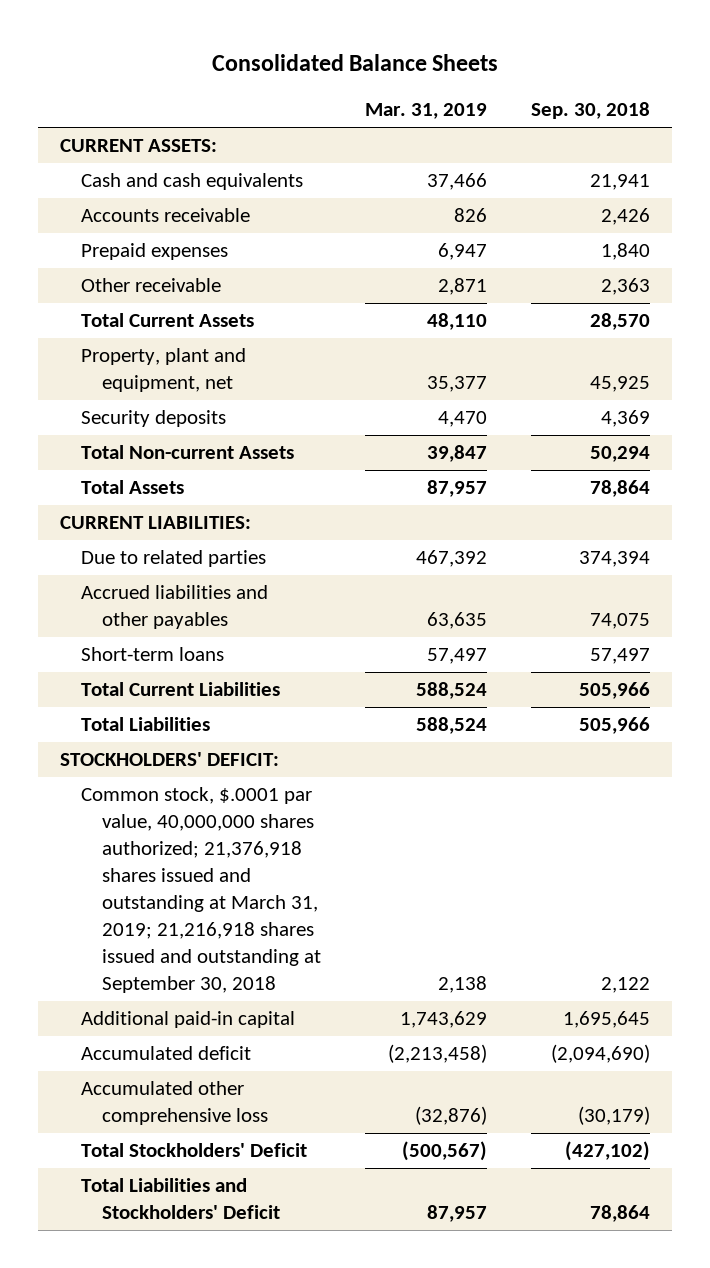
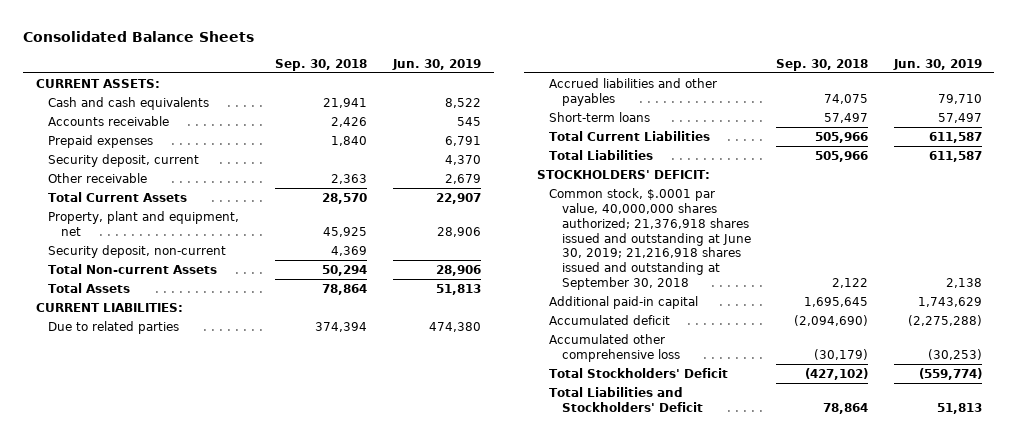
- | Mar. 31, 2019 | Sep. 30, 2018
+ | Sep. 30, 2018 | Jun. 30, 2019
+ Security deposit, current | | 4,370
- Security deposits | 4,470 | 4,369
+ Security deposit, non-current | 4,369 |
- Common stock, $.0001 par value, 40,000,000 shares authorized; 21,376,918 shares issued and outstanding at March 31, 2019; 21,216,918 shares issued and outstanding at September 30, 2018 | 2,138 | 2,122
+ Common stock, $.0001 par value, 40,000,000 shares authorized; 21,376,918 shares issued and outstanding at June 30, 2019; 21,216,918 shares issued and outstanding at September 30, 2018 | 2,122 | 2,138

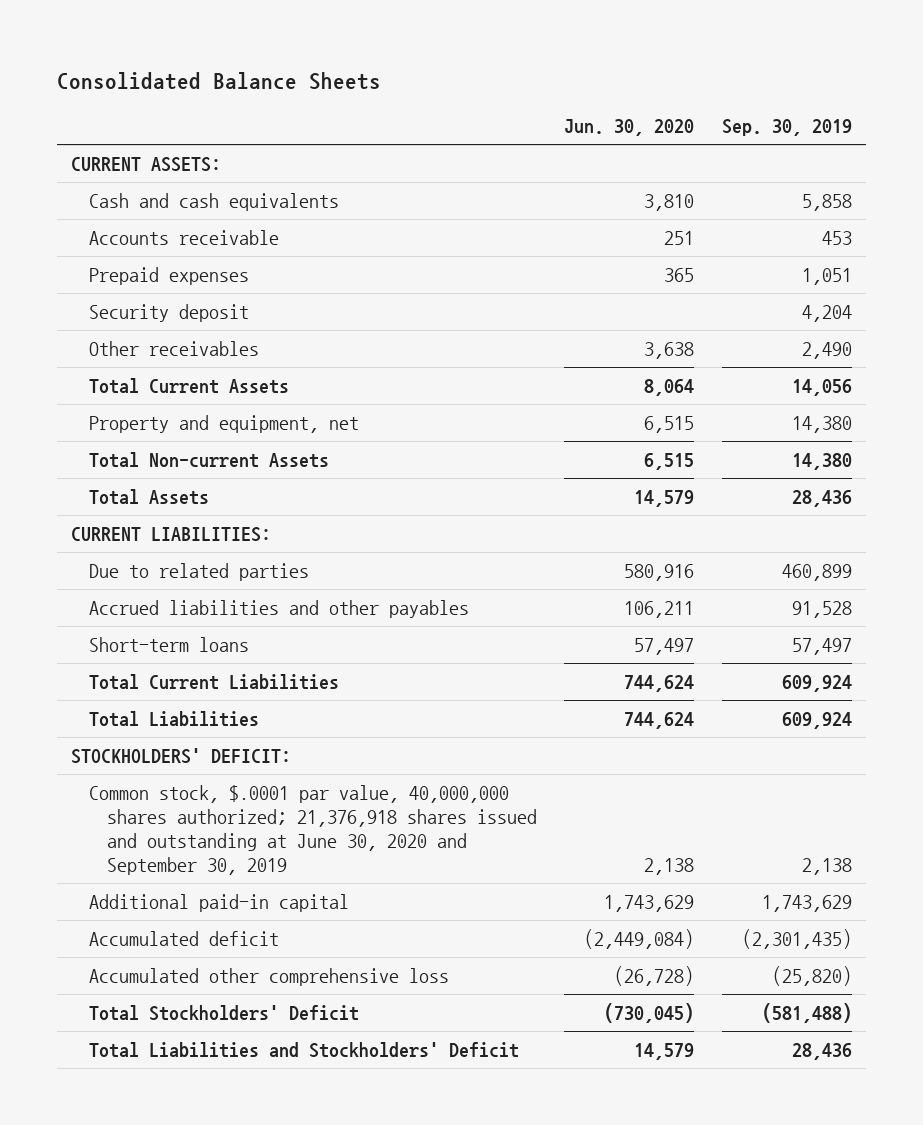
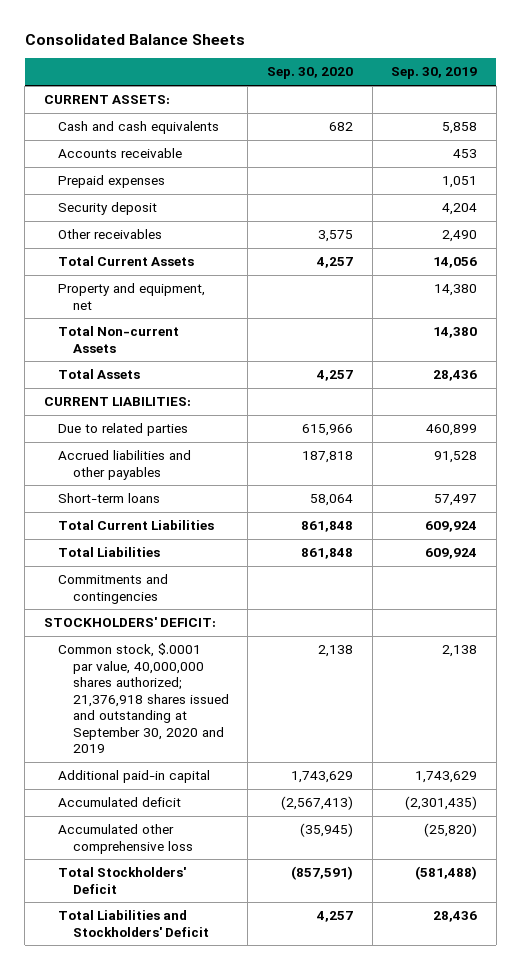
- | Jun. 30, 2020 | Sep. 30, 2019
+ | Sep. 30, 2020 | Sep. 30, 2019
+ Commitments and contingencies
- Common stock, $.0001 par value, 40,000,000 shares authorized; 21,376,918 shares issued and outstanding at June 30, 2020 and September 30, 2019 | 2,138 | 2,138
+ Common stock, $.0001 par value, 40,000,000 shares authorized; 21,376,918 shares issued and outstanding at September 30, 2020 and 2019 | 2,138 | 2,138

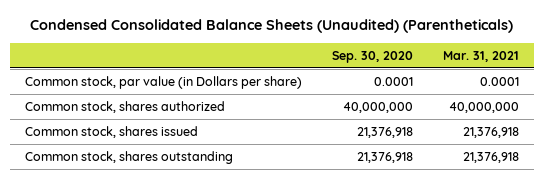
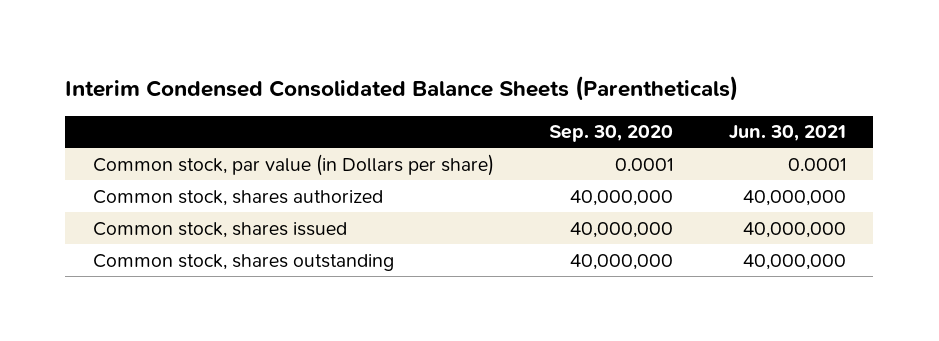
- Condensed Consolidated Balance Sheets (Unaudited) (Parentheticals)
+ Interim Condensed Consolidated Balance Sheets (Parentheticals)
- | Sep. 30, 2020 | Mar. 31, 2021
+ | Sep. 30, 2020 | Jun. 30, 2021
- Common stock, shares issued | 21,376,918 | 21,376,918
- Common stock, shares outstanding | 21,376,918 | 21,376,918
+ Common stock, shares issued | 40,000,000 | 40,000,000
+ Common stock, shares outstanding | 40,000,000 | 40,000,000

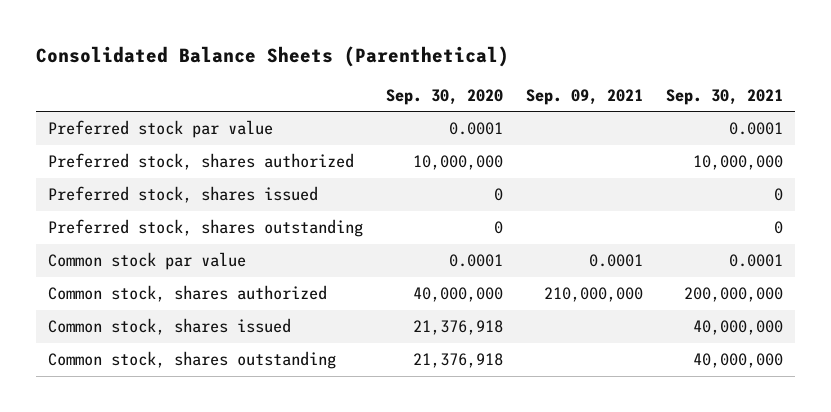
- Interim Condensed Consolidated Balance Sheets (Parentheticals)
+ Consolidated Balance Sheets (Parenthetical)
- | Sep. 30, 2020 | Jun. 30, 2021
+ | Sep. 30, 2020 | Sep. 09, 2021 | Sep. 30, 2021
- Common stock, par value (in Dollars per share) | 0.0001 | 0.0001
+ Preferred stock par value | 0.0001 | | 0.0001
+ Preferred stock, shares authorized | 10,000,000 | | 10,000,000
+ Preferred stock, shares issued | 0 | | 0
+ Preferred stock, shares outstanding | 0 | | 0
+ Common stock par value | 0.0001 | 0.0001 | 0.0001
- Common stock, shares issued | 40,000,000 | 40,000,000
- Common stock, shares outstanding | 40,000,000 | 40,000,000
+ Common stock, shares issued | 21,376,918 | | 40,000,000
+ Common stock, shares outstanding | 21,376,918 | | 40,000,000

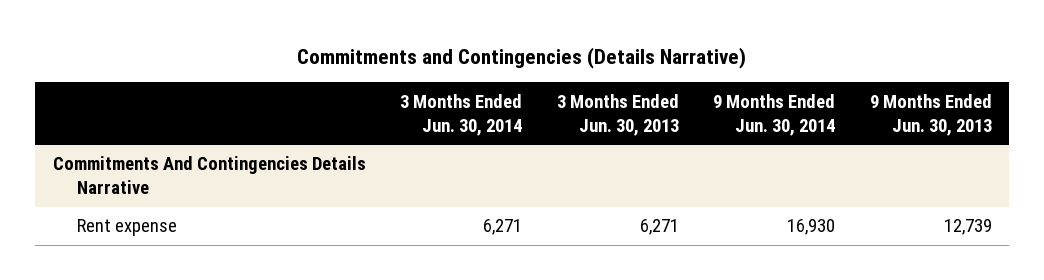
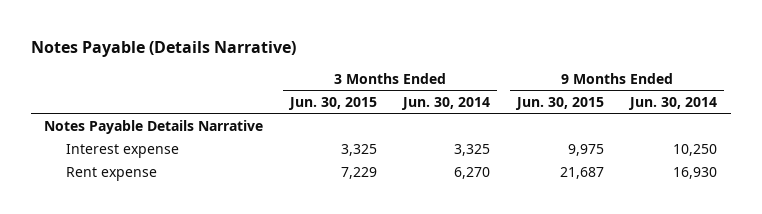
- Commitments and Contingencies (Details Narrative)
+ Notes Payable (Details Narrative)
- | 3 Months Ended Jun. 30, 2014 | 3 Months Ended Jun. 30, 2013 | 9 Months Ended Jun. 30, 2014 | 9 Months Ended Jun. 30, 2013
+ | 3 Months Ended Jun. 30, 2015 | 3 Months Ended Jun. 30, 2014 | 9 Months Ended Jun. 30, 2015 | 9 Months Ended Jun. 30, 2014
- Commitments And Contingencies Details Narrative
- Rent expense | 6,271 | 6,271 | 16,930 | 12,739
+ Notes Payable Details Narrative
+ Interest expense | 3,325 | 3,325 | 9,975 | 10,250
+ Rent expense | 7,229 | 6,270 | 21,687 | 16,930

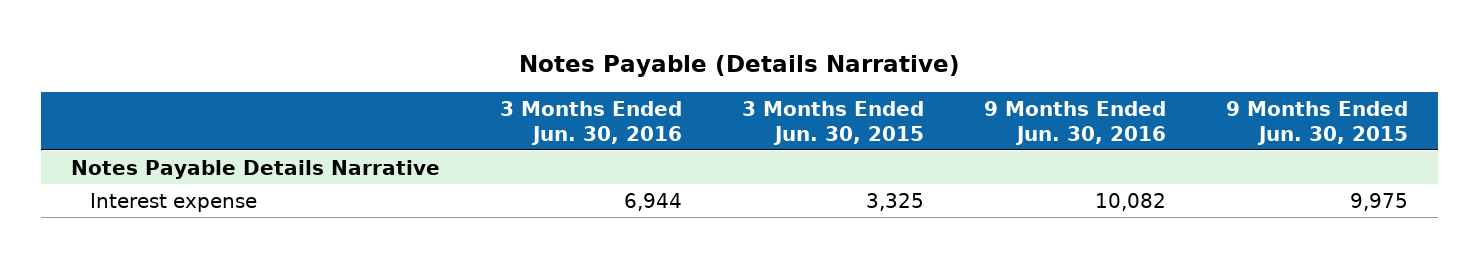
- | 3 Months Ended Jun. 30, 2015 | 3 Months Ended Jun. 30, 2014 | 9 Months Ended Jun. 30, 2015 | 9 Months Ended Jun. 30, 2014
+ | 3 Months Ended Jun. 30, 2016 | 3 Months Ended Jun. 30, 2015 | 9 Months Ended Jun. 30, 2016 | 9 Months Ended Jun. 30, 2015
- Rent expense | 7,229 | 6,270 | 21,687 | 16,930

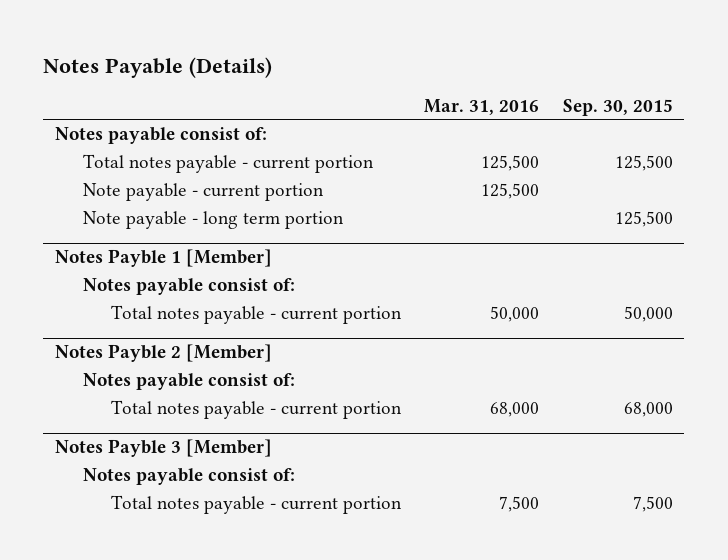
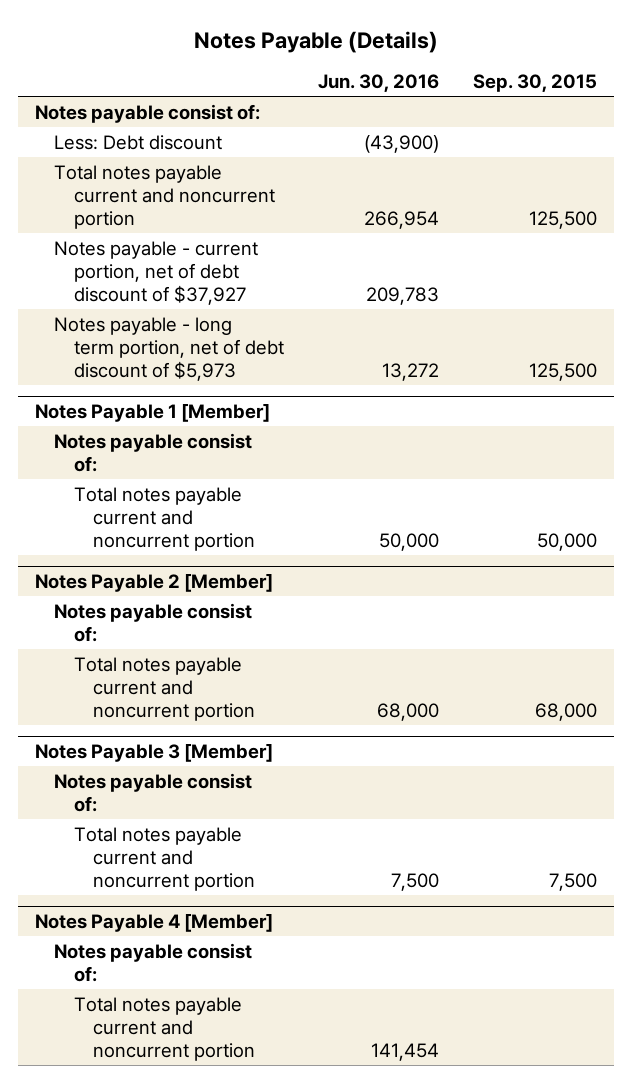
- | Mar. 31, 2016 | Sep. 30, 2015
+ | Jun. 30, 2016 | Sep. 30, 2015
- Total notes payable - current portion | 125,500 | 125,500
- Note payable - current portion | 125,500 |
- Note payable - long term portion | | 125,500
- Notes Payble 1 [Member]
+ Less: Debt discount | (43,900) |
+ Total notes payable current and noncurrent portion | 266,954 | 125,500
+ Notes payable - current portion, net of debt discount of $37,927 | 209,783 |
+ Notes payable - long term portion, net of debt discount of $5,973 | 13,272 | 125,500
+ Notes Payable 1 [Member]
- Total notes payable - current portion | 50,000 | 50,000
- Notes Payble 2 [Member]
+ Total notes payable current and noncurrent portion | 50,000 | 50,000
+ Notes Payable 2 [Member]
- Total notes payable - current portion | 68,000 | 68,000
- Notes Payble 3 [Member]
+ Total notes payable current and noncurrent portion | 68,000 | 68,000
+ Notes Payable 3 [Member]
- Total notes payable - current portion | 7,500 | 7,500
+ Total notes payable current and noncurrent portion | 7,500 | 7,500
+ Notes Payable 4 [Member]
+ Notes payable consist of:
+ Total notes payable current and noncurrent portion | 141,454 |

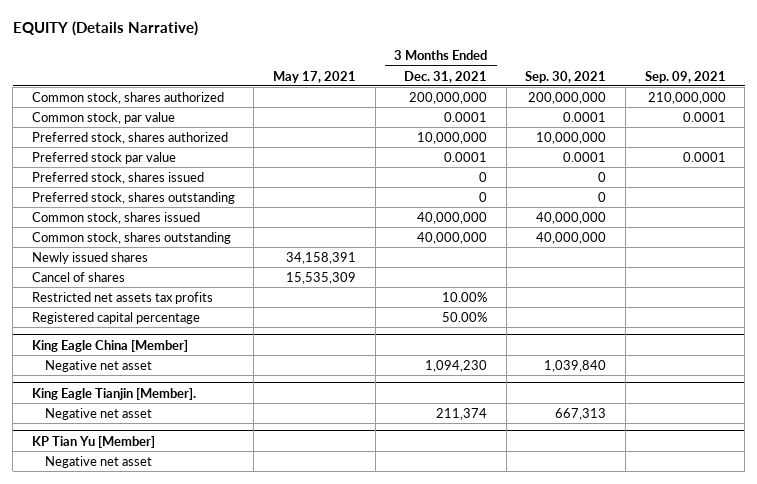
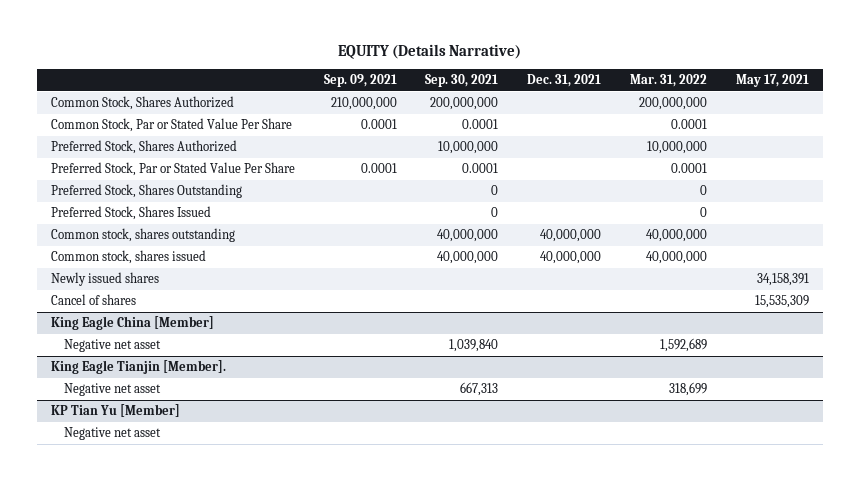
- | May 17, 2021 | 3 Months Ended Dec. 31, 2021 | Sep. 30, 2021 | Sep. 09, 2021
+ | Sep. 09, 2021 | Sep. 30, 2021 | Dec. 31, 2021 | Mar. 31, 2022 | May 17, 2021
- Common stock, shares authorized | | 200,000,000 | 200,000,000 | 210,000,000
- Common stock, par value | | 0.0001 | 0.0001 | 0.0001
- Preferred stock, shares authorized | | 10,000,000 | 10,000,000 |
- Preferred stock par value | | 0.0001 | 0.0001 | 0.0001
- Preferred stock, shares issued | | 0 | 0 |
- Preferred stock, shares outstanding | | 0 | 0 |
+ Common Stock, Shares Authorized | 210,000,000 | 200,000,000 | | 200,000,000 |
+ Common Stock, Par or Stated Value Per Share | 0.0001 | 0.0001 | | 0.0001 |
+ Preferred Stock, Shares Authorized | | 10,000,000 | | 10,000,000 |
+ Preferred Stock, Par or Stated Value Per Share | 0.0001 | 0.0001 | | 0.0001 |
+ Preferred Stock, Shares Outstanding | | 0 | | 0 |
+ Preferred Stock, Shares Issued | | 0 | | 0 |
moved down: Common stock, shares issued | | 40,000,000 | 40,000,000 | 40,000,000 |
- Restricted net assets tax profits | | 10.00% | |
- Registered capital percentage | | 50.00% | |

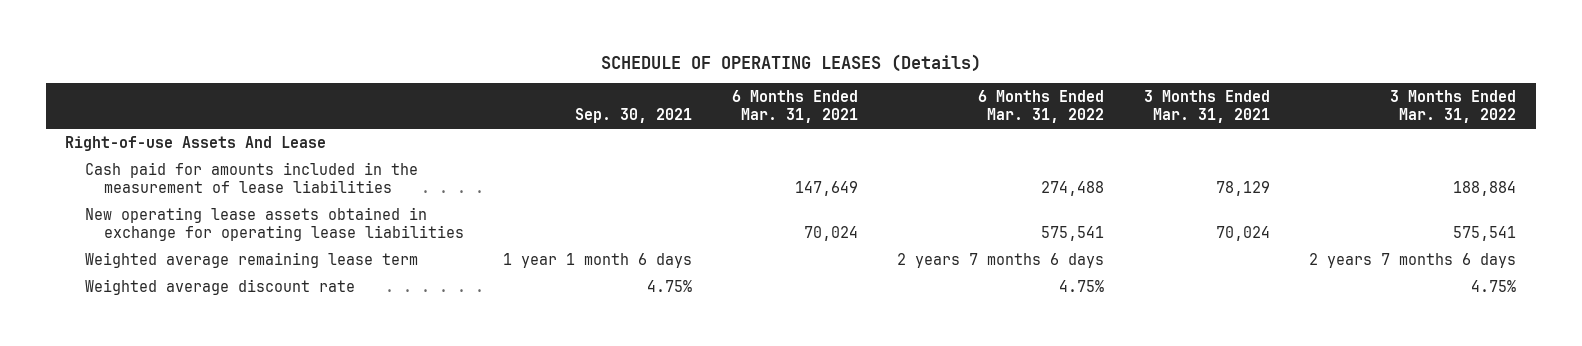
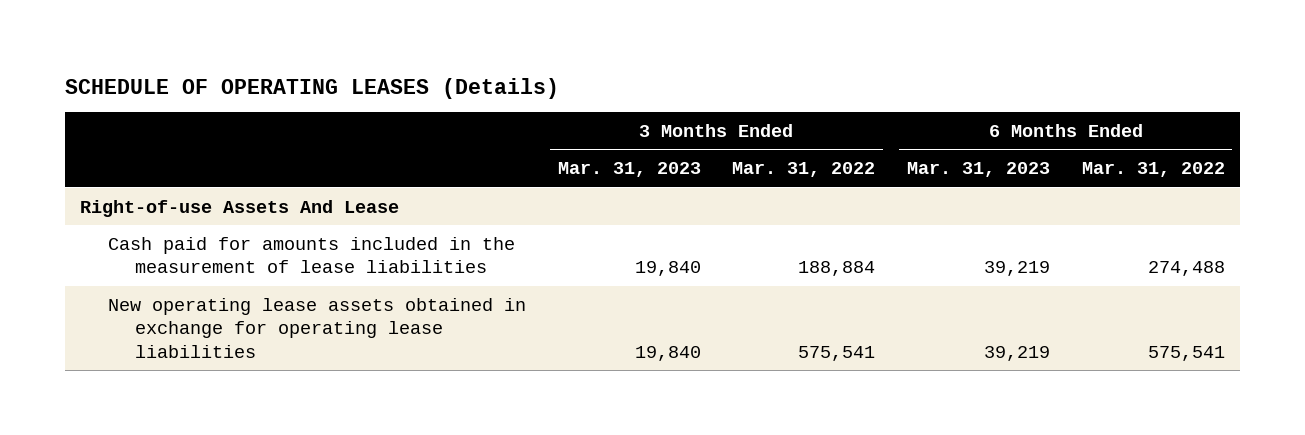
- | Sep. 30, 2021 | 6 Months Ended Mar. 31, 2021 | 6 Months Ended Mar. 31, 2022 | 3 Months Ended Mar. 31, 2021 | 3 Months Ended Mar. 31, 2022
+ | 3 Months Ended Mar. 31, 2023 | 3 Months Ended Mar. 31, 2022 | 6 Months Ended Mar. 31, 2023 | 6 Months Ended Mar. 31, 2022
- Weighted average remaining lease term | 1 year 1 month 6 days | | 2 years 7 months 6 days | | 2 years 7 months 6 days
- Weighted average discount rate | 4.75% | | 4.75% | | 4.75%

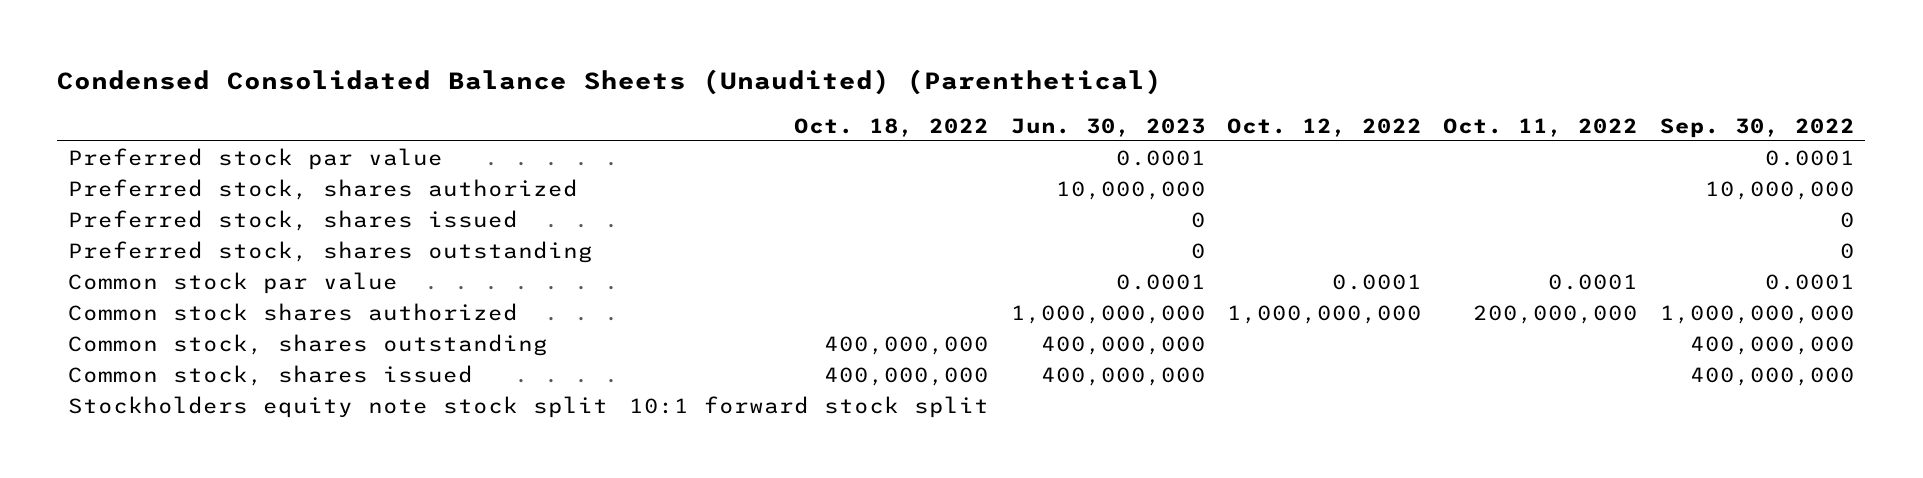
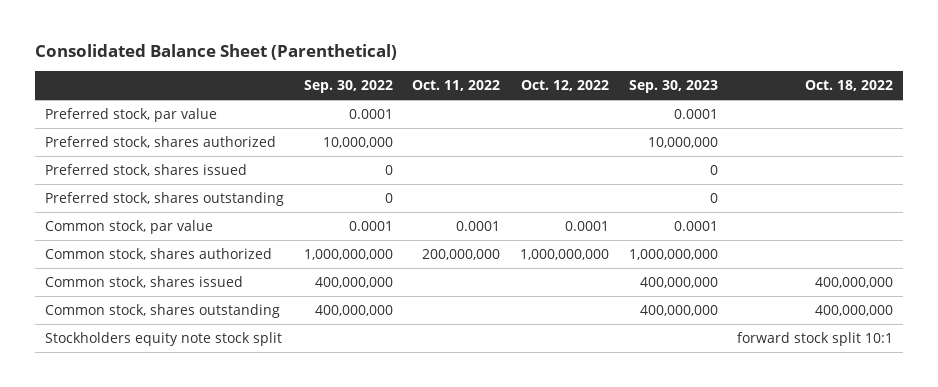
- Condensed Consolidated Balance Sheets (Unaudited) (Parenthetical)
+ Consolidated Balance Sheet (Parenthetical)
- | Oct. 18, 2022 | Jun. 30, 2023 | Oct. 12, 2022 | Oct. 11, 2022 | Sep. 30, 2022
+ | Sep. 30, 2022 | Oct. 11, 2022 | Oct. 12, 2022 | Sep. 30, 2023 | Oct. 18, 2022
- Preferred stock par value | | 0.0001 | | | 0.0001
+ Preferred stock, par value | 0.0001 | | | 0.0001 |
- Common stock par value | | 0.0001 | 0.0001 | 0.0001 | 0.0001
- Common stock shares authorized | | 1,000,000,000 | 1,000,000,000 | 200,000,000 | 1,000,000,000
+ Common stock, par value | 0.0001 | 0.0001 | 0.0001 | 0.0001 |
+ Common stock, shares authorized | 1,000,000,000 | 200,000,000 | 1,000,000,000 | 1,000,000,000 |
- Stockholders equity note stock split | 10:1 forward stock split | | | |
moved down: Common stock, shares outstanding | 400,000,000 | | | 400,000,000 | 400,000,000
+ Stockholders equity note stock split | | | | | forward stock split 10:1

